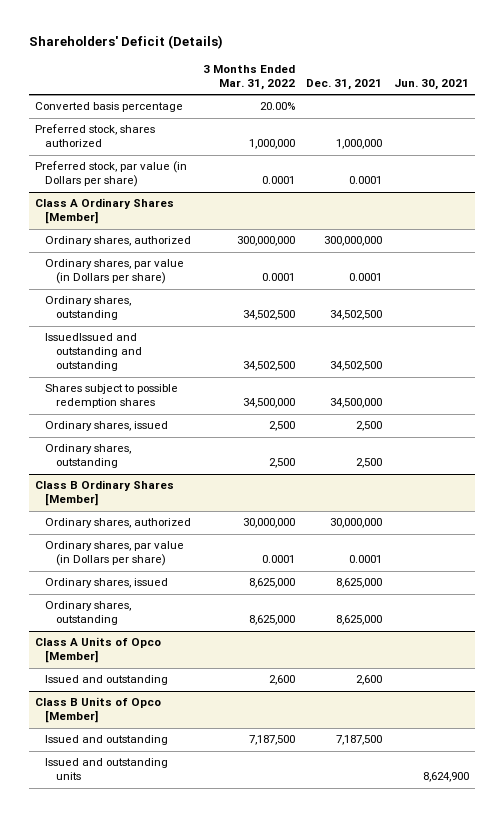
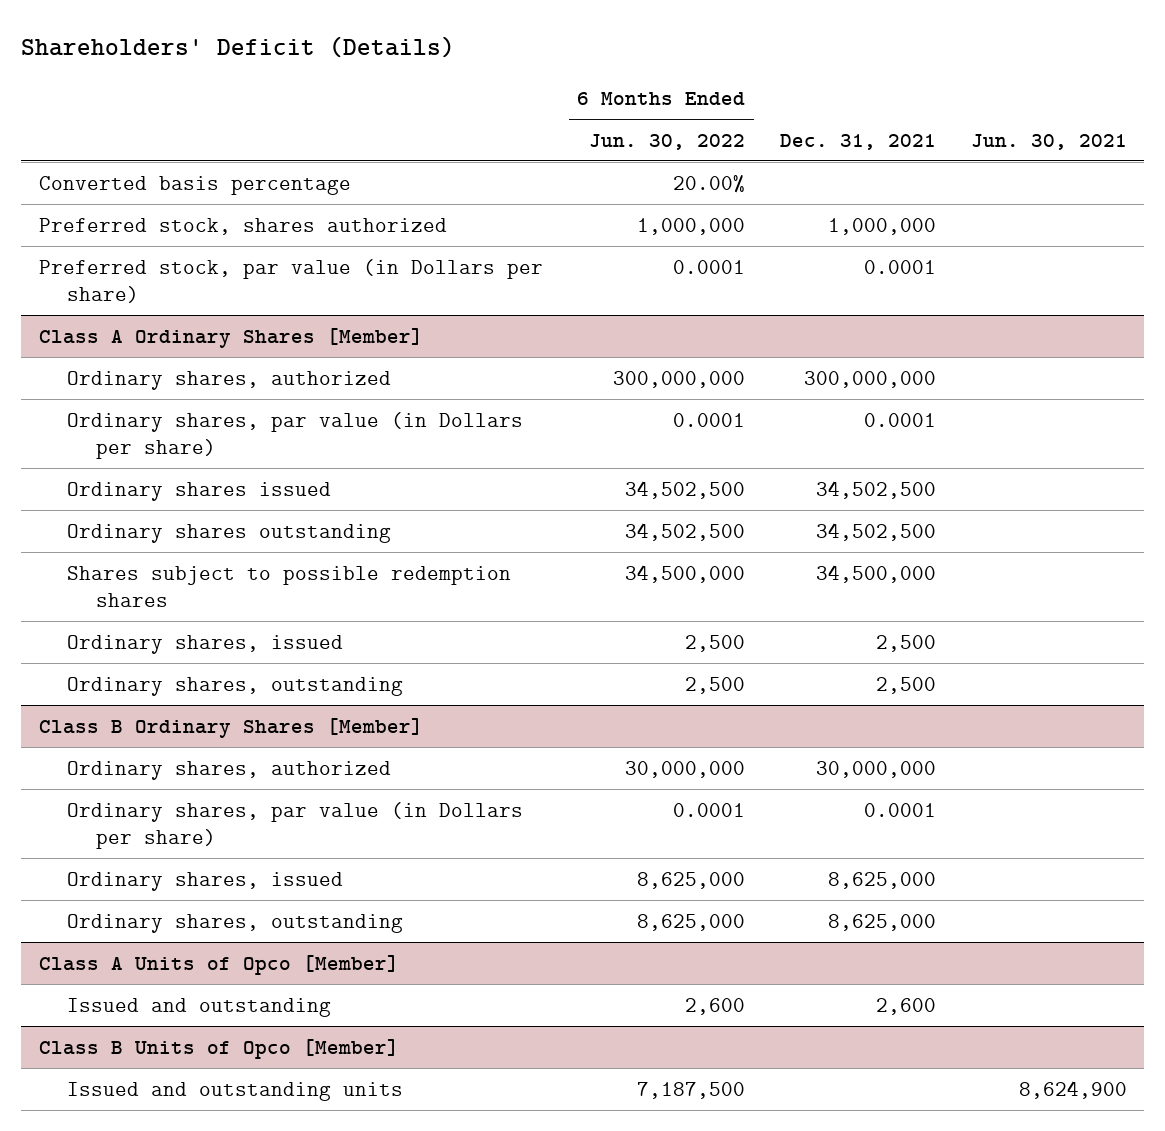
- | 3 Months Ended Mar. 31, 2022 | Dec. 31, 2021 | Jun. 30, 2021
+ | 6 Months Ended Jun. 30, 2022 | Dec. 31, 2021 | Jun. 30, 2021
@ Class A Ordinary Shares [Member]
- Ordinary shares, outstanding | 34,502,500 | 34,502,500 |
- IssuedIssued and outstanding and outstanding | 34,502,500 | 34,502,500 |
+ Ordinary shares issued | 34,502,500 | 34,502,500 |
+ Ordinary shares outstanding | 34,502,500 | 34,502,500 |
@ Class B Units of Opco [Member]
- Issued and outstanding | 7,187,500 | 7,187,500 |

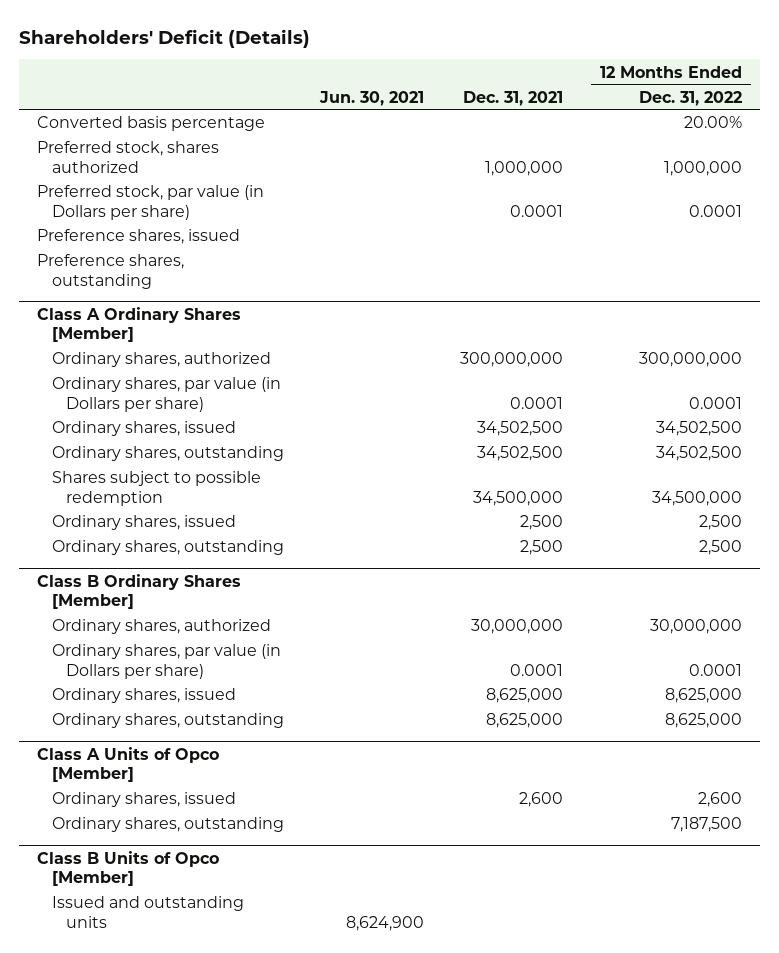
- | 6 Months Ended Jun. 30, 2022 | Dec. 31, 2021 | Jun. 30, 2021
+ | Jun. 30, 2021 | Dec. 31, 2021 | 12 Months Ended Dec. 31, 2022
+ Preference shares, issued
+ Preference shares, outstanding
@ Class A Ordinary Shares [Member]
- Ordinary shares issued | 34,502,500 | 34,502,500 |
- Ordinary shares outstanding | 34,502,500 | 34,502,500 |
- Shares subject to possible redemption shares | 34,500,000 | 34,500,000 |
+ Ordinary shares, issued | | 34,502,500 | 34,502,500
+ Ordinary shares, outstanding | | 34,502,500 | 34,502,500
+ Shares subject to possible redemption | | 34,500,000 | 34,500,000
@ Class A Units of Opco [Member]
- Issued and outstanding | 2,600 | 2,600 |
+ Ordinary shares, issued | | 2,600 | 2,600
+ Ordinary shares, outstanding | | | 7,187,500

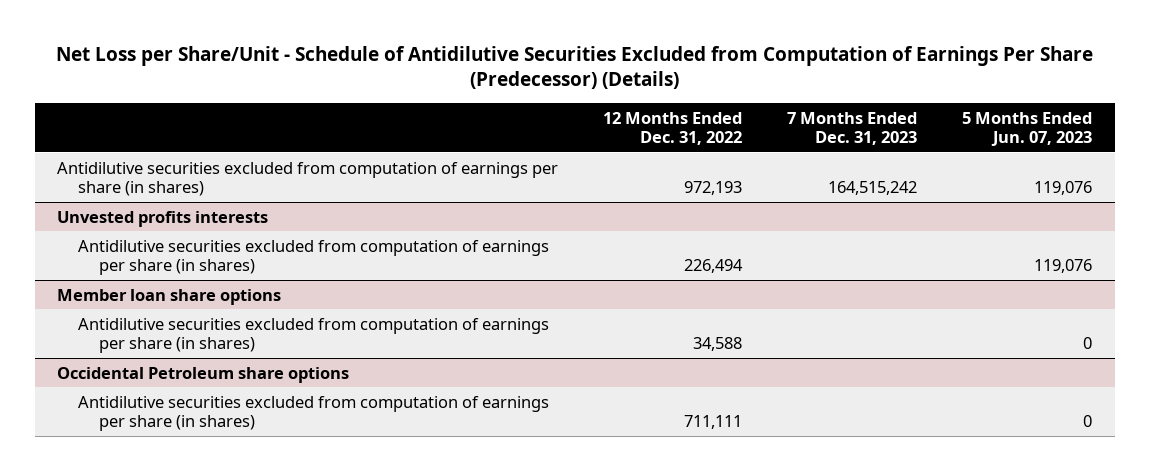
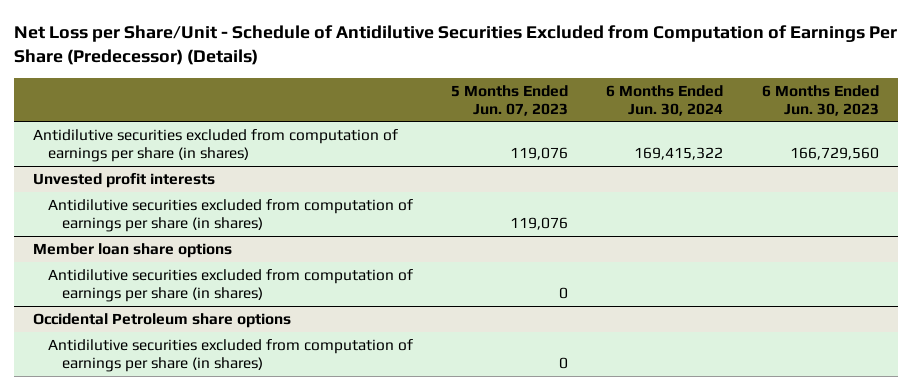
- | 12 Months Ended Dec. 31, 2022 | 7 Months Ended Dec. 31, 2023 | 5 Months Ended Jun. 07, 2023
+ | 5 Months Ended Jun. 07, 2023 | 6 Months Ended Jun. 30, 2024 | 6 Months Ended Jun. 30, 2023
- Unvested profits interests
+ Unvested profit interests

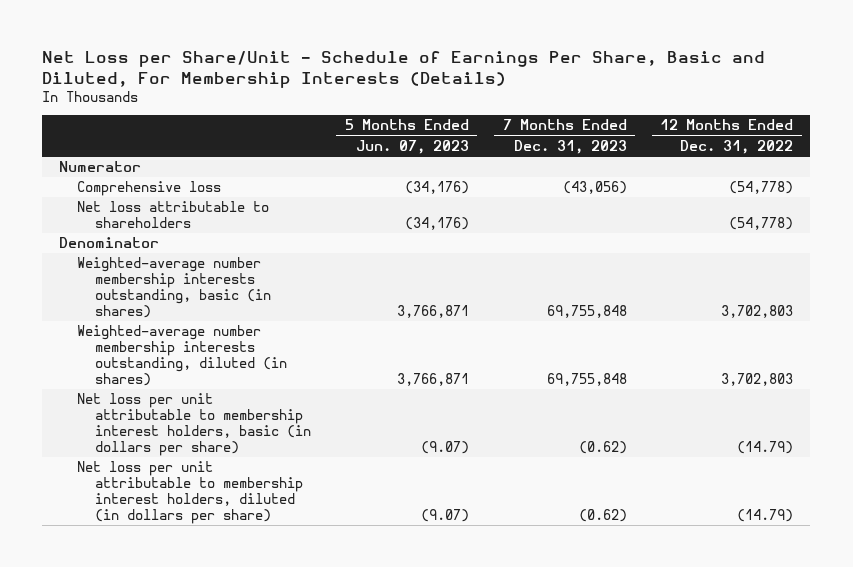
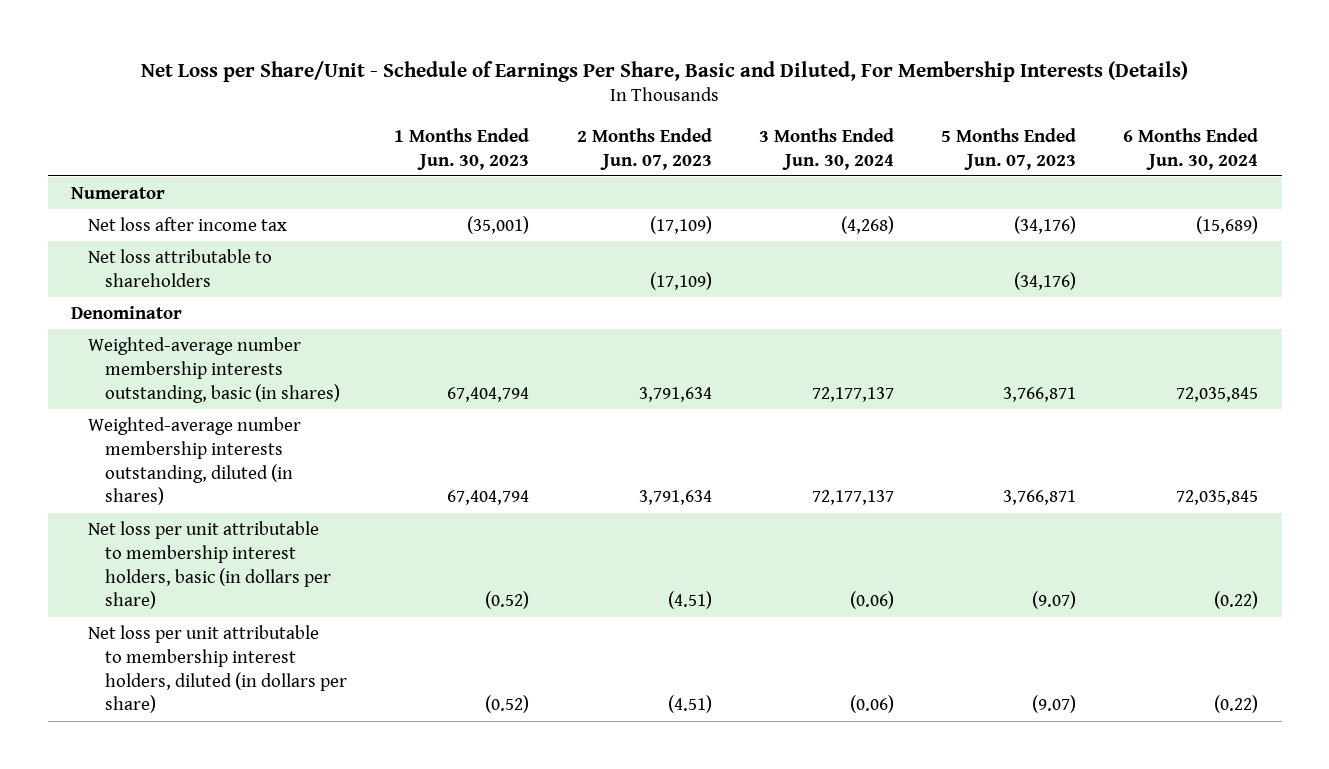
- | 5 Months Ended Jun. 07, 2023 | 7 Months Ended Dec. 31, 2023 | 12 Months Ended Dec. 31, 2022
+ | 1 Months Ended Jun. 30, 2023 | 2 Months Ended Jun. 07, 2023 | 3 Months Ended Jun. 30, 2024 | 5 Months Ended Jun. 07, 2023 | 6 Months Ended Jun. 30, 2024
- Comprehensive loss | (34,176) | (43,056) | (54,778)
+ Net loss after income tax | (35,001) | (17,109) | (4,268) | (34,176) | (15,689)

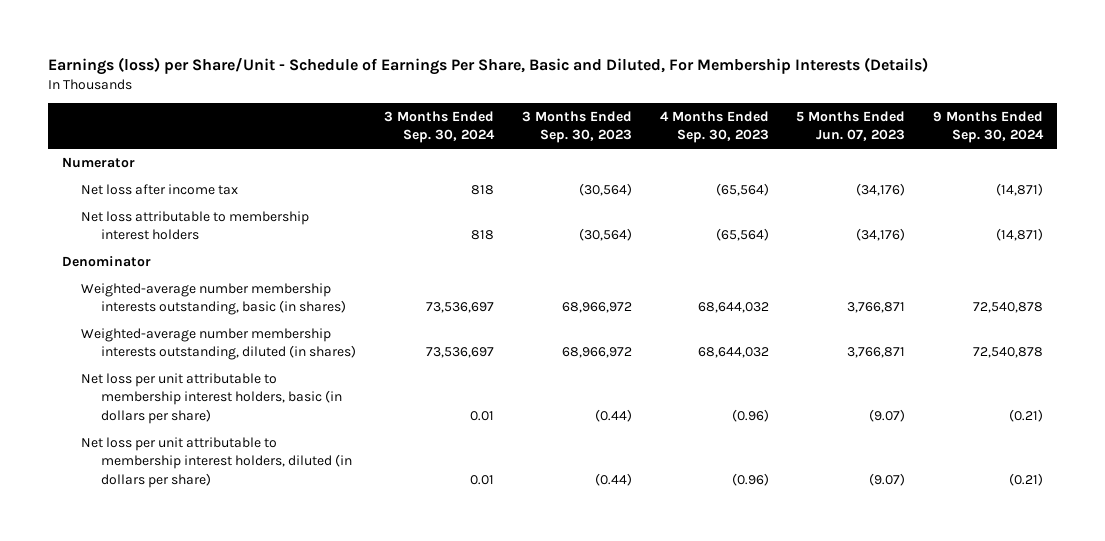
- Net Loss per Share/Unit - Schedule of Earnings Per Share, Basic and Diluted, For Membership Interests (Details)
+ Earnings (loss) per Share/Unit - Schedule of Earnings Per Share, Basic and Diluted, For Membership Interests (Details)
- | 1 Months Ended Jun. 30, 2023 | 2 Months Ended Jun. 07, 2023 | 3 Months Ended Jun. 30, 2024 | 5 Months Ended Jun. 07, 2023 | 6 Months Ended Jun. 30, 2024
+ | 3 Months Ended Sep. 30, 2024 | 3 Months Ended Sep. 30, 2023 | 4 Months Ended Sep. 30, 2023 | 5 Months Ended Jun. 07, 2023 | 9 Months Ended Sep. 30, 2024
- Net loss attributable to shareholders | | (17,109) | | (34,176) |
+ Net loss attributable to membership interest holders | 818 | (30,564) | (65,564) | (34,176) | (14,871)

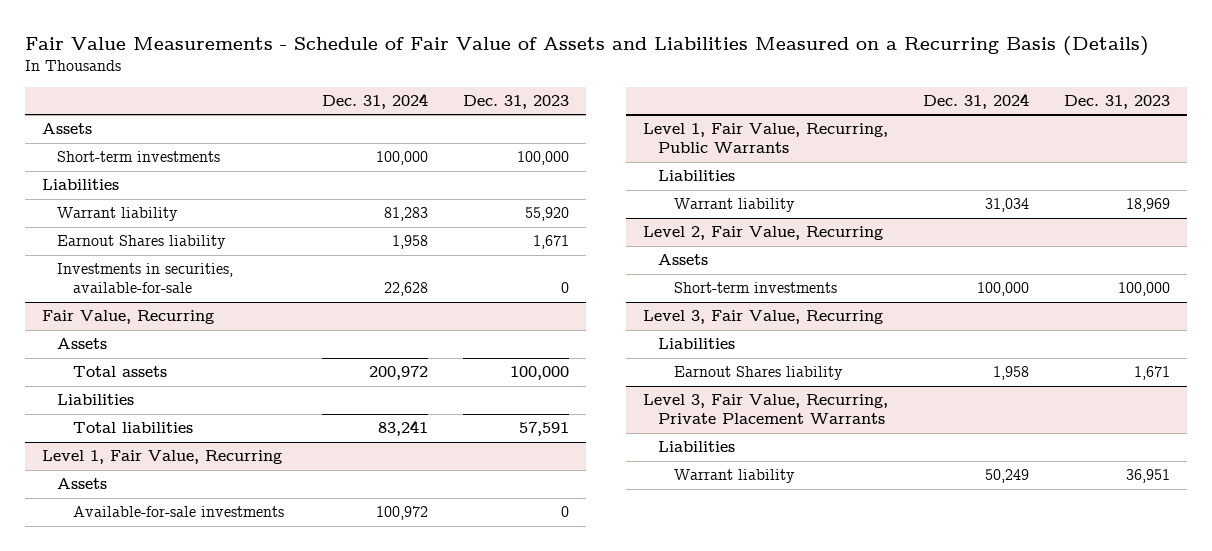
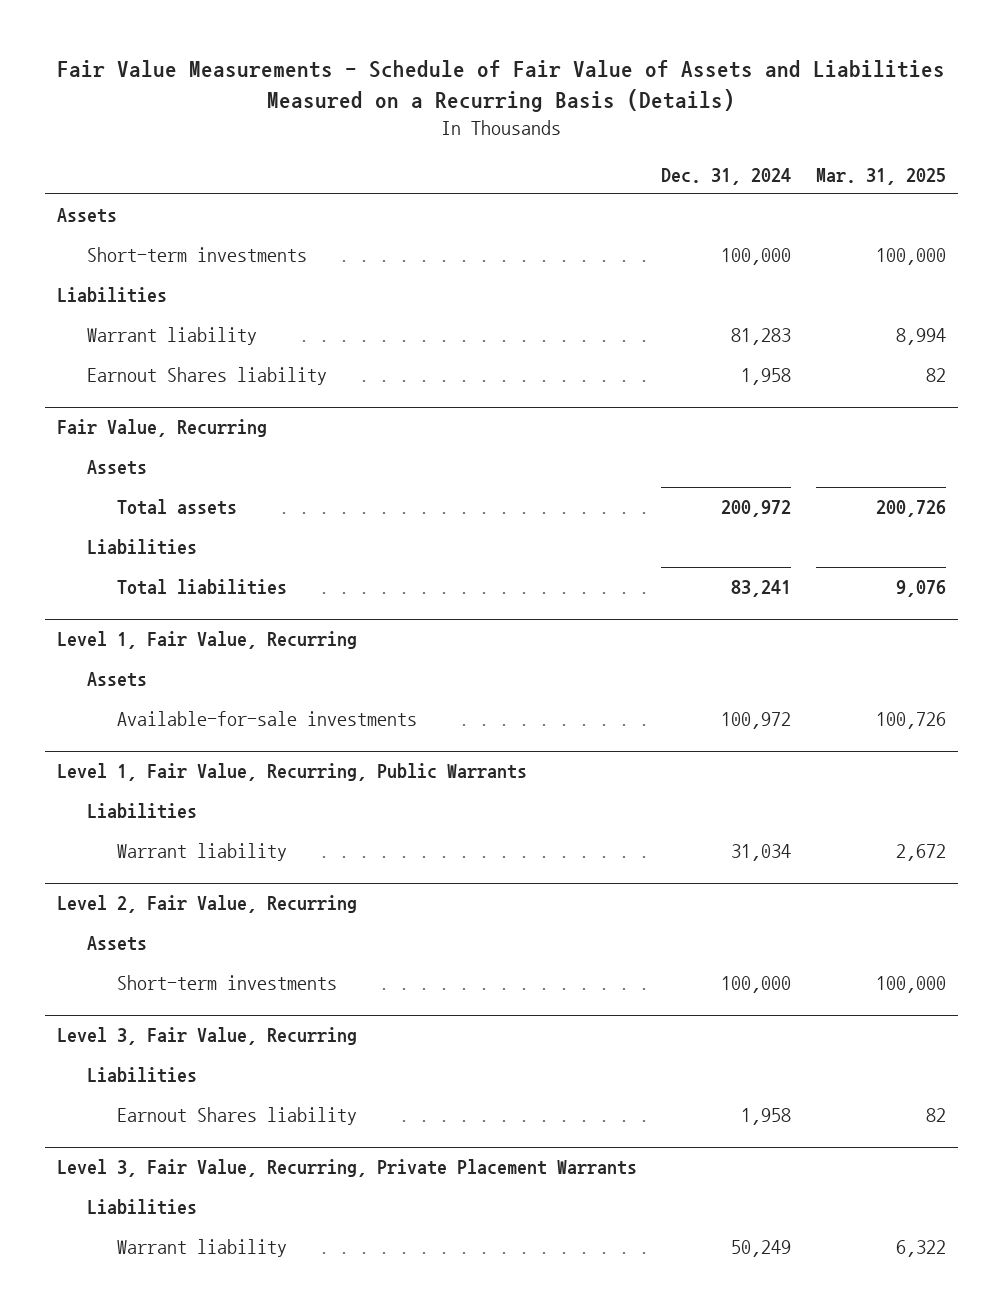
- | Dec. 31, 2024 | Dec. 31, 2023
+ | Dec. 31, 2024 | Mar. 31, 2025
- Investments in securities, available-for-sale | 22,628 | 0

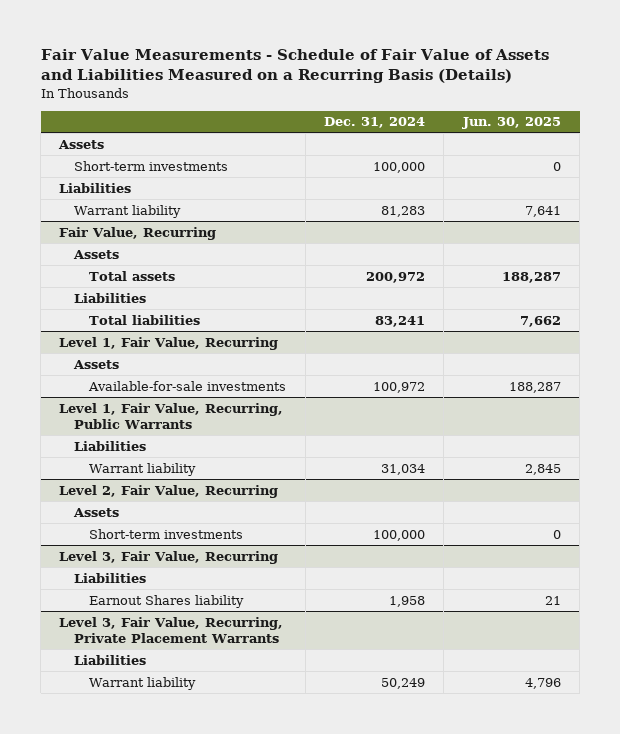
- | Dec. 31, 2024 | Mar. 31, 2025
+ | Dec. 31, 2024 | Jun. 30, 2025
- Earnout Shares liability | 1,958 | 82

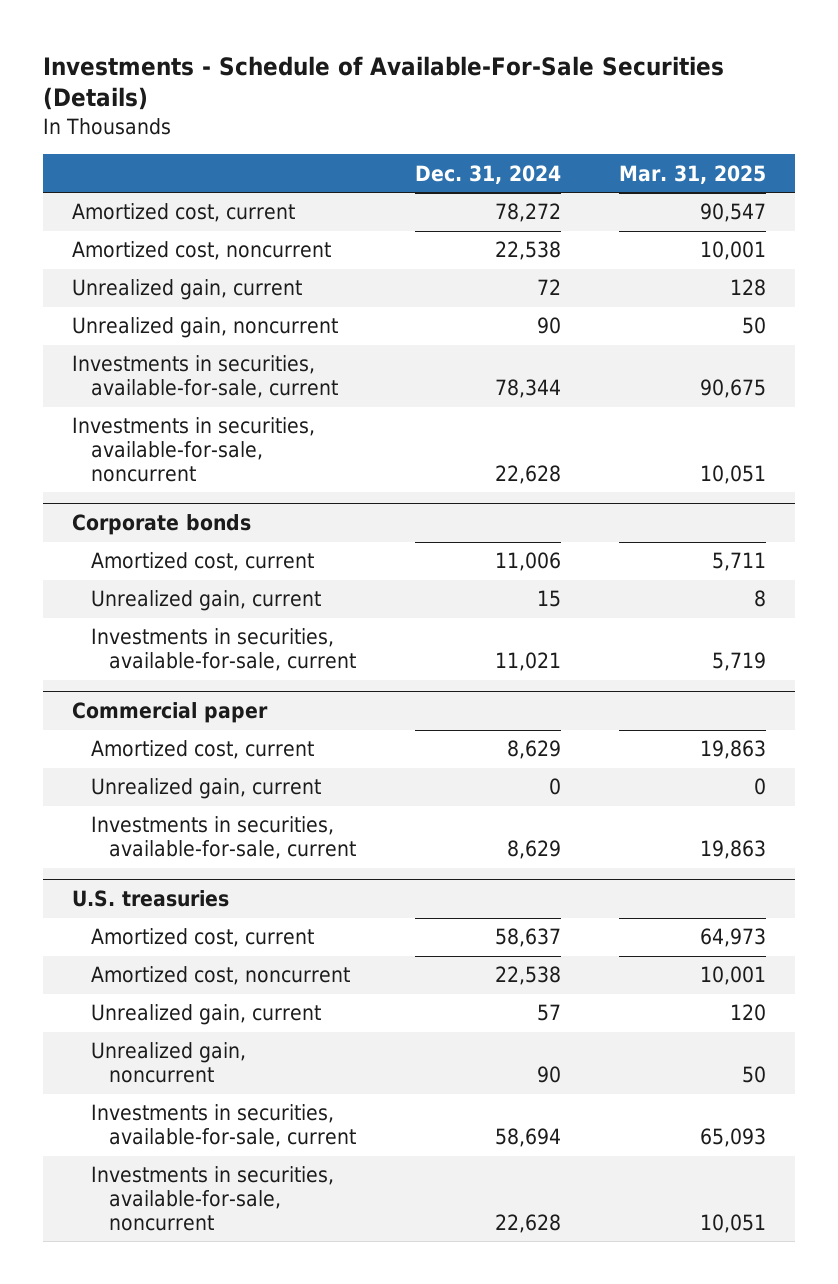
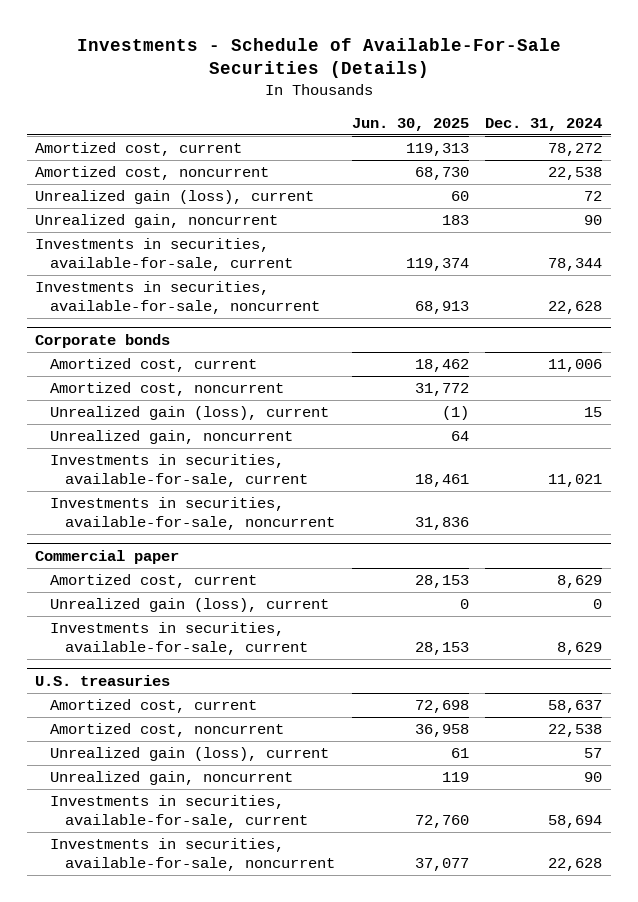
- | Dec. 31, 2024 | Mar. 31, 2025
+ | Jun. 30, 2025 | Dec. 31, 2024
- Unrealized gain, current | 72 | 128
+ Unrealized gain (loss), current | 60 | 72
@ Corporate bonds
- Unrealized gain, current | 15 | 8
+ Amortized cost, noncurrent | 31,772 |
+ Unrealized gain (loss), current | (1) | 15
+ Unrealized gain, noncurrent | 64 |
+ Investments in securities, available-for-sale, noncurrent | 31,836 |
@ Commercial paper
- Unrealized gain, current | 0 | 0
+ Unrealized gain (loss), current | 0 | 0
@ U.S. treasuries
- Unrealized gain, current | 57 | 120
+ Unrealized gain (loss), current | 61 | 57

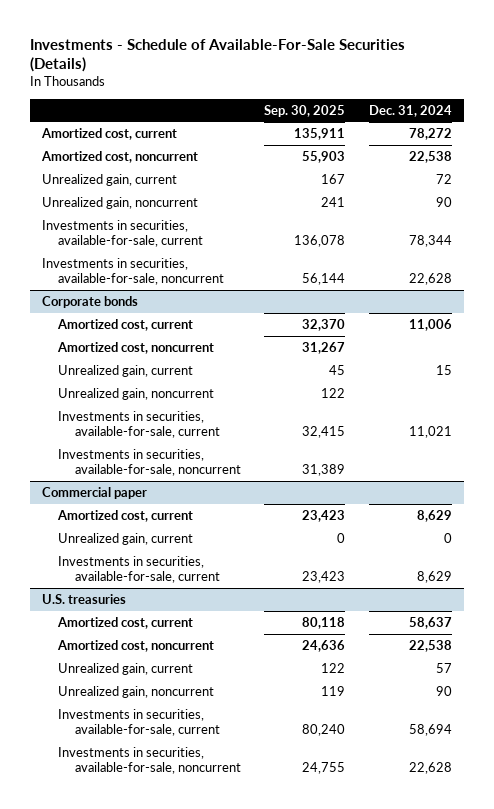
- | Jun. 30, 2025 | Dec. 31, 2024
+ | Sep. 30, 2025 | Dec. 31, 2024
- Unrealized gain (loss), current | 60 | 72
+ Unrealized gain, current | 167 | 72
@ Corporate bonds
- Unrealized gain (loss), current | (1) | 15
+ Unrealized gain, current | 45 | 15
@ Commercial paper
- Unrealized gain (loss), current | 0 | 0
+ Unrealized gain, current | 0 | 0
@ U.S. treasuries
- Unrealized gain (loss), current | 61 | 57
+ Unrealized gain, current | 122 | 57

